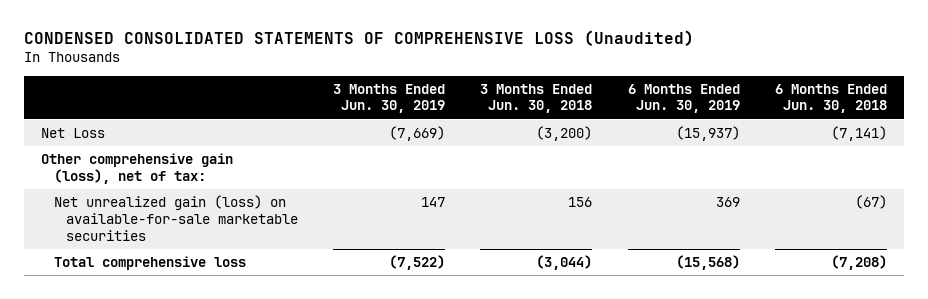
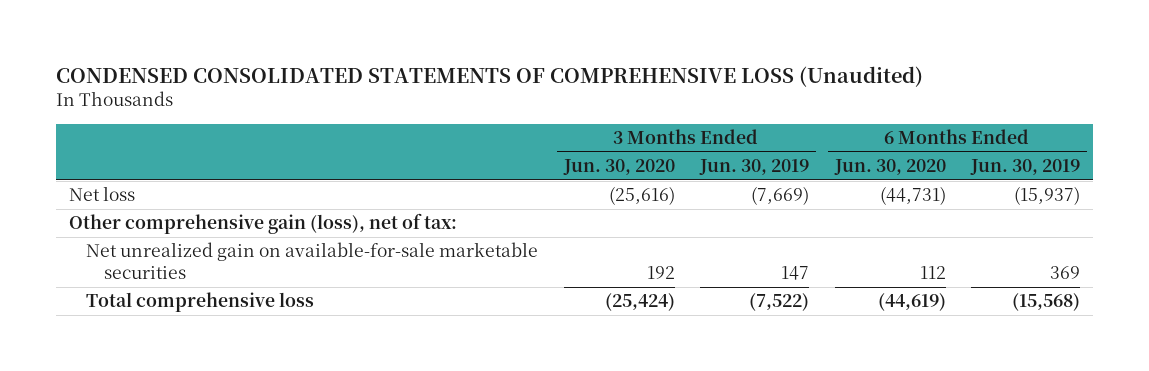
- | 3 Months Ended Jun. 30, 2019 | 3 Months Ended Jun. 30, 2018 | 6 Months Ended Jun. 30, 2019 | 6 Months Ended Jun. 30, 2018
+ | 3 Months Ended Jun. 30, 2020 | 3 Months Ended Jun. 30, 2019 | 6 Months Ended Jun. 30, 2020 | 6 Months Ended Jun. 30, 2019
- Net Loss | (7,669) | (3,200) | (15,937) | (7,141)
+ Net loss | (25,616) | (7,669) | (44,731) | (15,937)
- Net unrealized gain (loss) on available-for-sale marketable securities | 147 | 156 | 369 | (67)
+ Net unrealized gain on available-for-sale marketable securities | 192 | 147 | 112 | 369

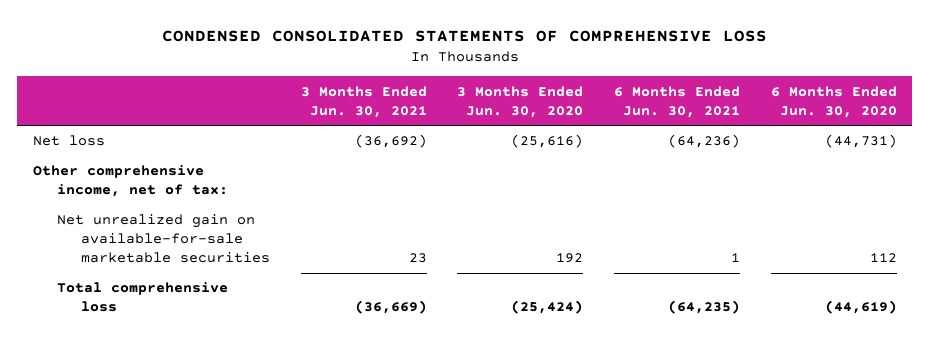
- CONDENSED CONSOLIDATED STATEMENTS OF COMPREHENSIVE LOSS (Unaudited)
+ CONDENSED CONSOLIDATED STATEMENTS OF COMPREHENSIVE LOSS
- | 3 Months Ended Jun. 30, 2020 | 3 Months Ended Jun. 30, 2019 | 6 Months Ended Jun. 30, 2020 | 6 Months Ended Jun. 30, 2019
+ | 3 Months Ended Jun. 30, 2021 | 3 Months Ended Jun. 30, 2020 | 6 Months Ended Jun. 30, 2021 | 6 Months Ended Jun. 30, 2020
- Other comprehensive gain (loss), net of tax:
+ Other comprehensive income, net of tax:

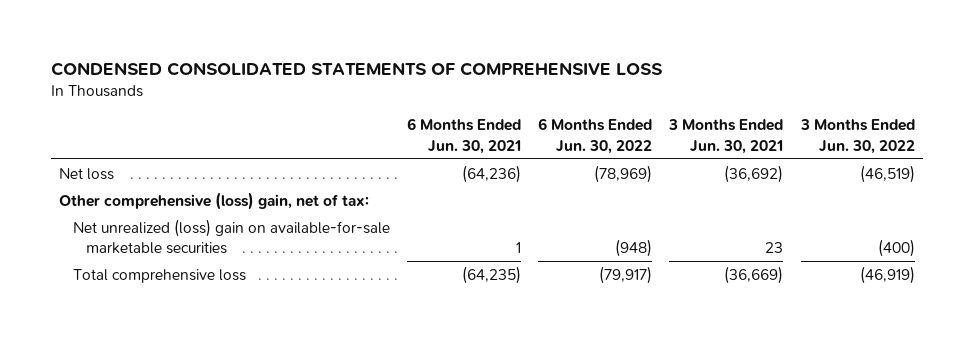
- | 3 Months Ended Jun. 30, 2021 | 3 Months Ended Jun. 30, 2020 | 6 Months Ended Jun. 30, 2021 | 6 Months Ended Jun. 30, 2020
+ | 6 Months Ended Jun. 30, 2021 | 6 Months Ended Jun. 30, 2022 | 3 Months Ended Jun. 30, 2021 | 3 Months Ended Jun. 30, 2022
- Other comprehensive income, net of tax:
- Net unrealized gain on available-for-sale marketable securities | 23 | 192 | 1 | 112
+ Other comprehensive (loss) gain, net of tax:
+ Net unrealized (loss) gain on available-for-sale marketable securities | 1 | (948) | 23 | (400)

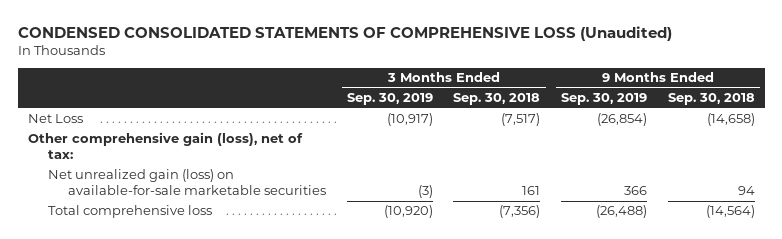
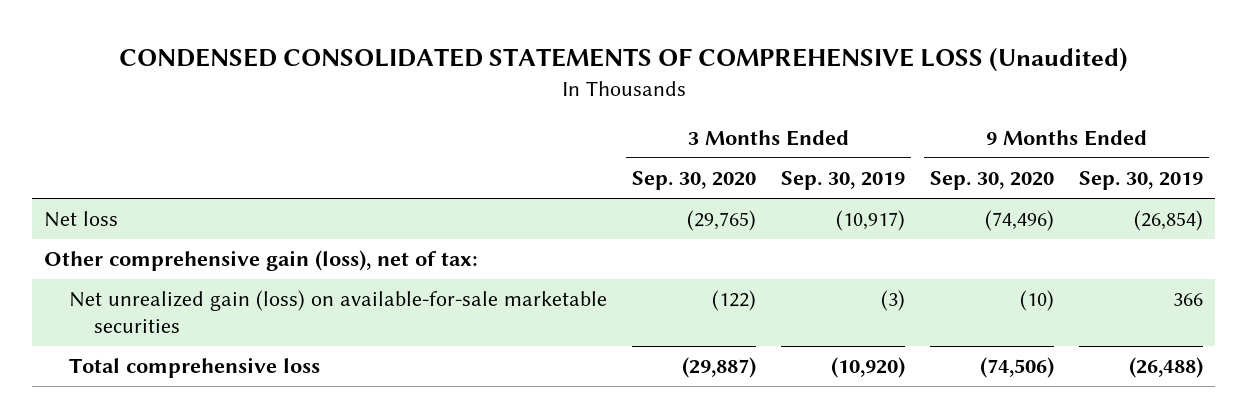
- | 3 Months Ended Sep. 30, 2019 | 3 Months Ended Sep. 30, 2018 | 9 Months Ended Sep. 30, 2019 | 9 Months Ended Sep. 30, 2018
+ | 3 Months Ended Sep. 30, 2020 | 3 Months Ended Sep. 30, 2019 | 9 Months Ended Sep. 30, 2020 | 9 Months Ended Sep. 30, 2019
- Net Loss | (10,917) | (7,517) | (26,854) | (14,658)
+ Net loss | (29,765) | (10,917) | (74,496) | (26,854)

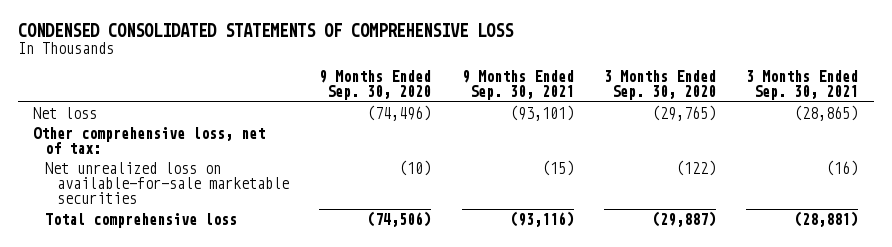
- CONDENSED CONSOLIDATED STATEMENTS OF COMPREHENSIVE LOSS (Unaudited)
+ CONDENSED CONSOLIDATED STATEMENTS OF COMPREHENSIVE LOSS
- | 3 Months Ended Sep. 30, 2020 | 3 Months Ended Sep. 30, 2019 | 9 Months Ended Sep. 30, 2020 | 9 Months Ended Sep. 30, 2019
+ | 9 Months Ended Sep. 30, 2020 | 9 Months Ended Sep. 30, 2021 | 3 Months Ended Sep. 30, 2020 | 3 Months Ended Sep. 30, 2021
- Other comprehensive gain (loss), net of tax:
- Net unrealized gain (loss) on available-for-sale marketable securities | (122) | (3) | (10) | 366
+ Other comprehensive loss, net of tax:
+ Net unrealized loss on available-for-sale marketable securities | (10) | (15) | (122) | (16)

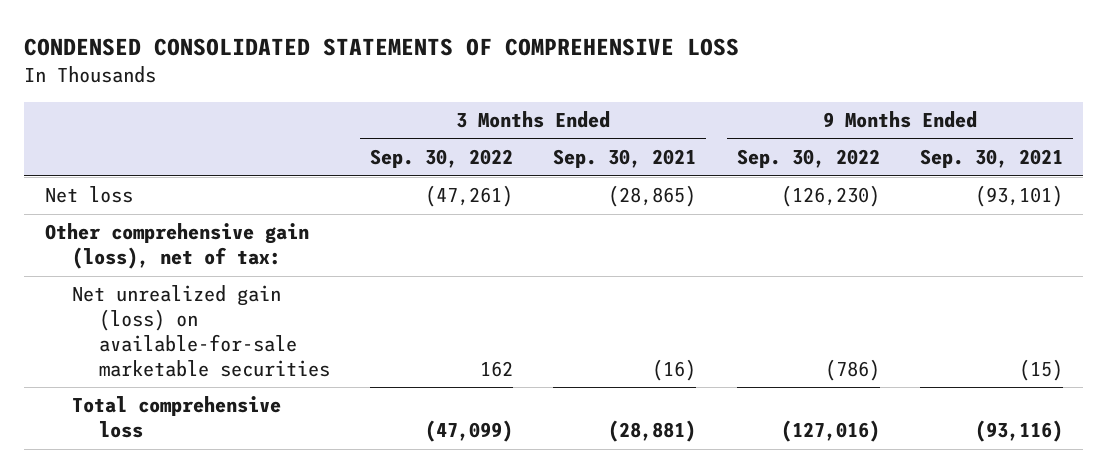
- | 9 Months Ended Sep. 30, 2020 | 9 Months Ended Sep. 30, 2021 | 3 Months Ended Sep. 30, 2020 | 3 Months Ended Sep. 30, 2021
+ | 3 Months Ended Sep. 30, 2022 | 3 Months Ended Sep. 30, 2021 | 9 Months Ended Sep. 30, 2022 | 9 Months Ended Sep. 30, 2021
- Other comprehensive loss, net of tax:
- Net unrealized loss on available-for-sale marketable securities | (10) | (15) | (122) | (16)
+ Other comprehensive gain (loss), net of tax:
+ Net unrealized gain (loss) on available-for-sale marketable securities | 162 | (16) | (786) | (15)

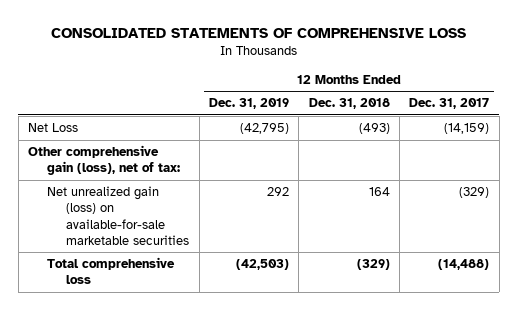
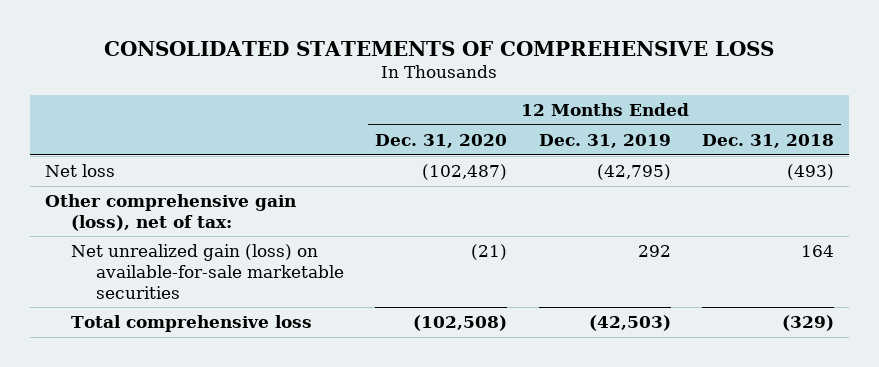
- | 12 Months Ended Dec. 31, 2019 | 12 Months Ended Dec. 31, 2018 | 12 Months Ended Dec. 31, 2017
+ | 12 Months Ended Dec. 31, 2020 | 12 Months Ended Dec. 31, 2019 | 12 Months Ended Dec. 31, 2018
- Net Loss | (42,795) | (493) | (14,159)
+ Net loss | (102,487) | (42,795) | (493)

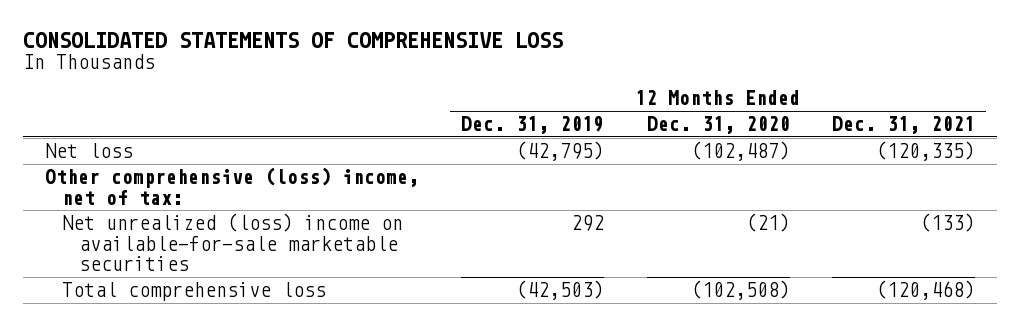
- | 12 Months Ended Dec. 31, 2020 | 12 Months Ended Dec. 31, 2019 | 12 Months Ended Dec. 31, 2018
+ | 12 Months Ended Dec. 31, 2019 | 12 Months Ended Dec. 31, 2020 | 12 Months Ended Dec. 31, 2021
- Other comprehensive gain (loss), net of tax:
- Net unrealized gain (loss) on available-for-sale marketable securities | (21) | 292 | 164
+ Other comprehensive (loss) income, net of tax:
+ Net unrealized (loss) income on available-for-sale marketable securities | 292 | (21) | (133)

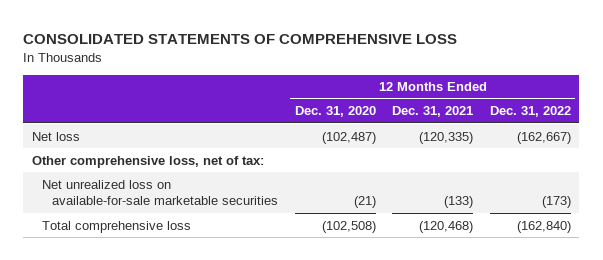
- | 12 Months Ended Dec. 31, 2019 | 12 Months Ended Dec. 31, 2020 | 12 Months Ended Dec. 31, 2021
+ | 12 Months Ended Dec. 31, 2020 | 12 Months Ended Dec. 31, 2021 | 12 Months Ended Dec. 31, 2022
- Other comprehensive (loss) income, net of tax:
- Net unrealized (loss) income on available-for-sale marketable securities | 292 | (21) | (133)
+ Other comprehensive loss, net of tax:
+ Net unrealized loss on available-for-sale marketable securities | (21) | (133) | (173)

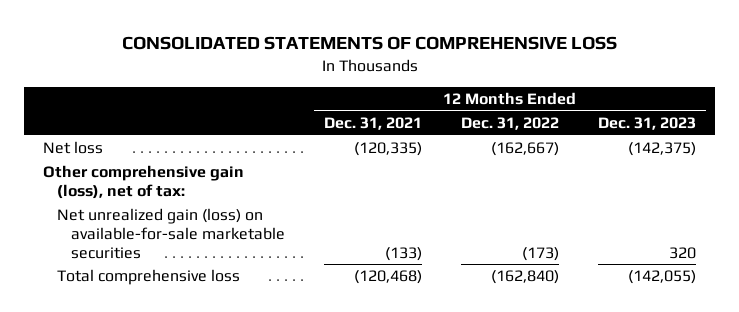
- | 12 Months Ended Dec. 31, 2020 | 12 Months Ended Dec. 31, 2021 | 12 Months Ended Dec. 31, 2022
+ | 12 Months Ended Dec. 31, 2021 | 12 Months Ended Dec. 31, 2022 | 12 Months Ended Dec. 31, 2023
- Other comprehensive loss, net of tax:
- Net unrealized loss on available-for-sale marketable securities | (21) | (133) | (173)
+ Other comprehensive gain (loss), net of tax:
+ Net unrealized gain (loss) on available-for-sale marketable securities | (133) | (173) | 320

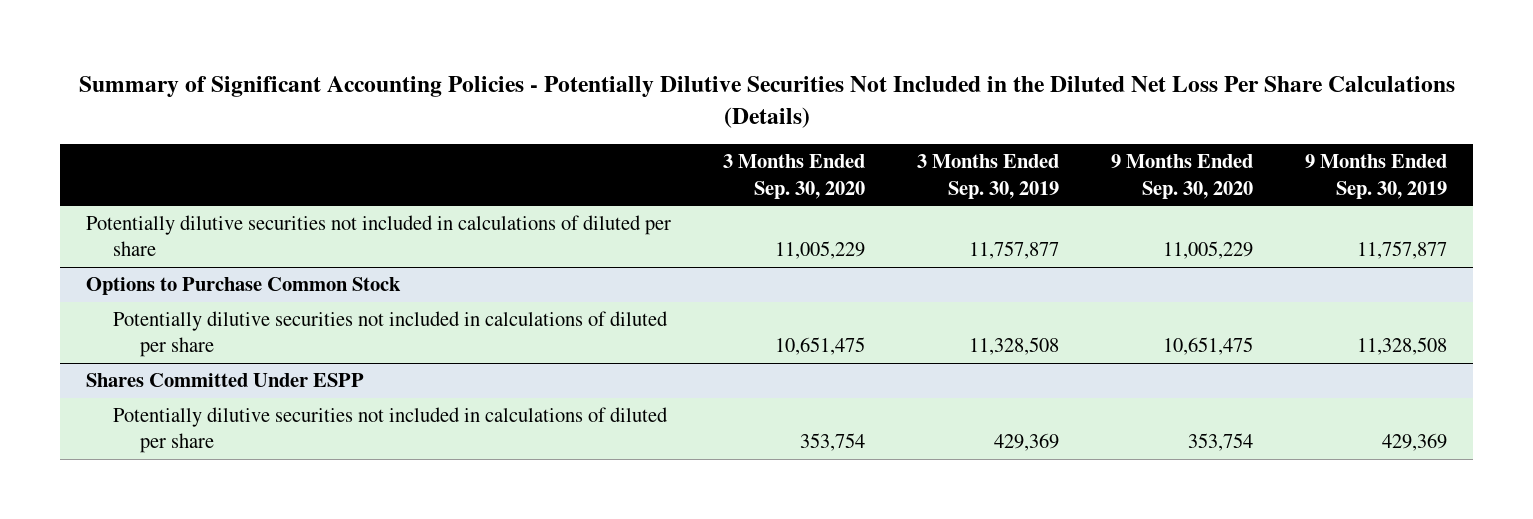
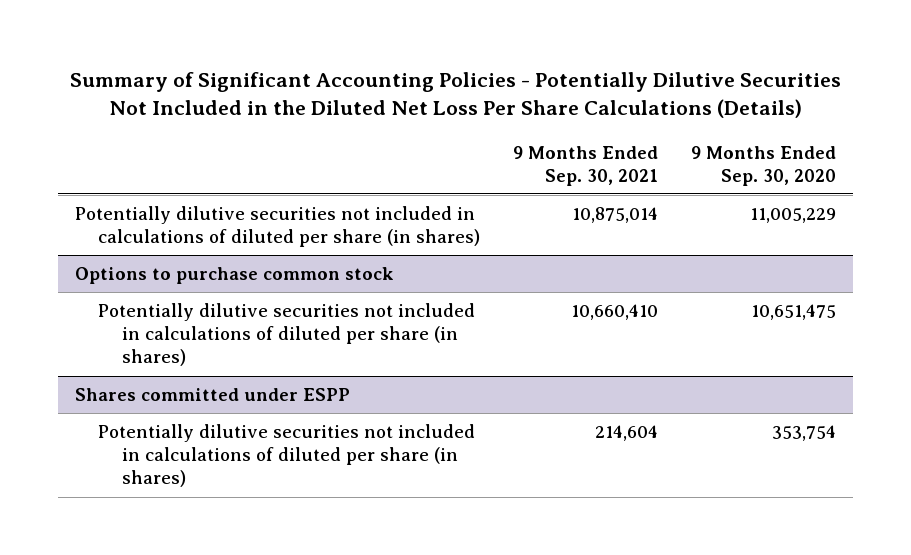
- | 3 Months Ended Sep. 30, 2020 | 3 Months Ended Sep. 30, 2019 | 9 Months Ended Sep. 30, 2020 | 9 Months Ended Sep. 30, 2019
+ | 9 Months Ended Sep. 30, 2021 | 9 Months Ended Sep. 30, 2020
- Potentially dilutive securities not included in calculations of diluted per share | 11,005,229 | 11,757,877 | 11,005,229 | 11,757,877
- Options to Purchase Common Stock
- Potentially dilutive securities not included in calculations of diluted per share | 10,651,475 | 11,328,508 | 10,651,475 | 11,328,508
- Shares Committed Under ESPP
- Potentially dilutive securities not included in calculations of diluted per share | 353,754 | 429,369 | 353,754 | 429,369
+ Potentially dilutive securities not included in calculations of diluted per share (in shares) | 10,875,014 | 11,005,229
+ Options to purchase common stock
+ Potentially dilutive securities not included in calculations of diluted per share (in shares) | 10,660,410 | 10,651,475
+ Shares committed under ESPP
+ Potentially dilutive securities not included in calculations of diluted per share (in shares) | 214,604 | 353,754

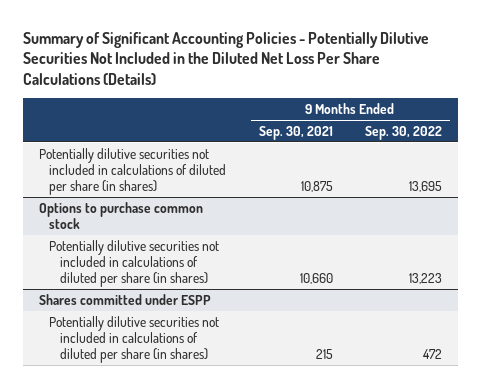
- | 9 Months Ended Sep. 30, 2021 | 9 Months Ended Sep. 30, 2020
+ | 9 Months Ended Sep. 30, 2021 | 9 Months Ended Sep. 30, 2022
- Potentially dilutive securities not included in calculations of diluted per share (in shares) | 10,875,014 | 11,005,229
+ Potentially dilutive securities not included in calculations of diluted per share (in shares) | 10,875 | 13,695
@ Options to purchase common stock
- Potentially dilutive securities not included in calculations of diluted per share (in shares) | 10,660,410 | 10,651,475
+ Potentially dilutive securities not included in calculations of diluted per share (in shares) | 10,660 | 13,223
@ Shares committed under ESPP
- Potentially dilutive securities not included in calculations of diluted per share (in shares) | 214,604 | 353,754
+ Potentially dilutive securities not included in calculations of diluted per share (in shares) | 215 | 472

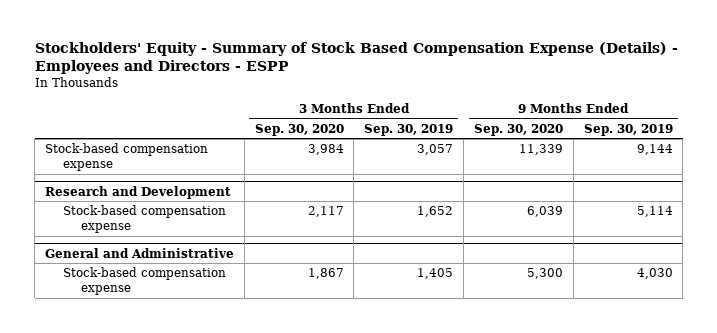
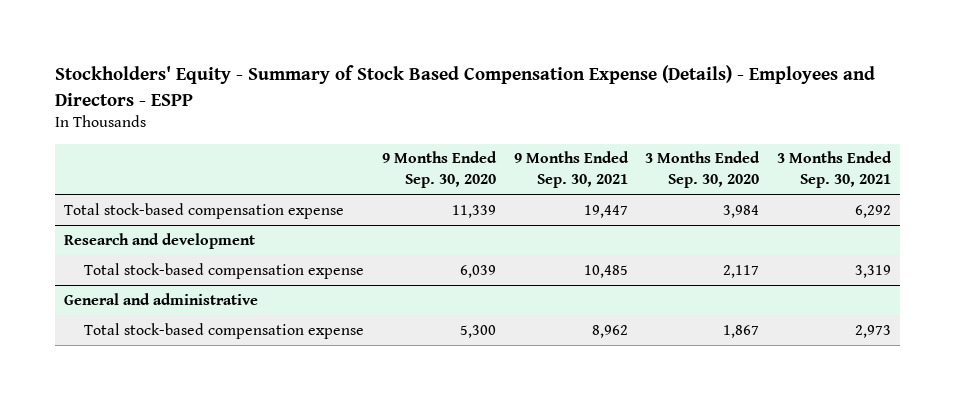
- | 3 Months Ended Sep. 30, 2020 | 3 Months Ended Sep. 30, 2019 | 9 Months Ended Sep. 30, 2020 | 9 Months Ended Sep. 30, 2019
+ | 9 Months Ended Sep. 30, 2020 | 9 Months Ended Sep. 30, 2021 | 3 Months Ended Sep. 30, 2020 | 3 Months Ended Sep. 30, 2021
- Stock-based compensation expense | 3,984 | 3,057 | 11,339 | 9,144
- Research and Development
- Stock-based compensation expense | 2,117 | 1,652 | 6,039 | 5,114
- General and Administrative
- Stock-based compensation expense | 1,867 | 1,405 | 5,300 | 4,030
+ Total stock-based compensation expense | 11,339 | 19,447 | 3,984 | 6,292
+ Research and development
+ Total stock-based compensation expense | 6,039 | 10,485 | 2,117 | 3,319
+ General and administrative
+ Total stock-based compensation expense | 5,300 | 8,962 | 1,867 | 2,973

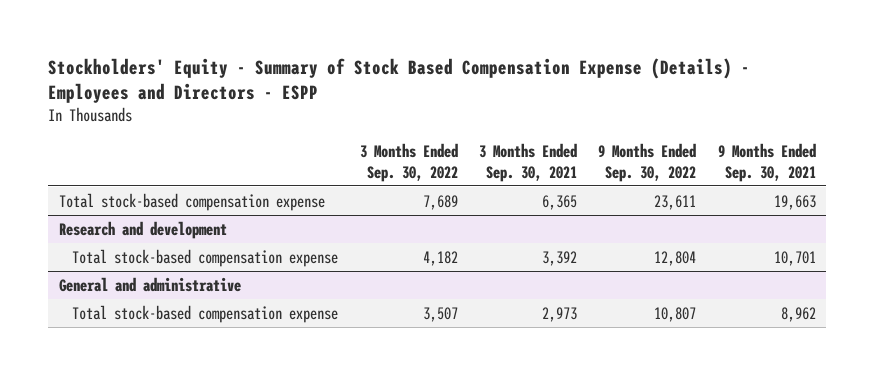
- | 9 Months Ended Sep. 30, 2020 | 9 Months Ended Sep. 30, 2021 | 3 Months Ended Sep. 30, 2020 | 3 Months Ended Sep. 30, 2021
+ | 3 Months Ended Sep. 30, 2022 | 3 Months Ended Sep. 30, 2021 | 9 Months Ended Sep. 30, 2022 | 9 Months Ended Sep. 30, 2021
- Total stock-based compensation expense | 11,339 | 19,447 | 3,984 | 6,292
+ Total stock-based compensation expense | 7,689 | 6,365 | 23,611 | 19,663
@ Research and development
- Total stock-based compensation expense | 6,039 | 10,485 | 2,117 | 3,319
+ Total stock-based compensation expense | 4,182 | 3,392 | 12,804 | 10,701

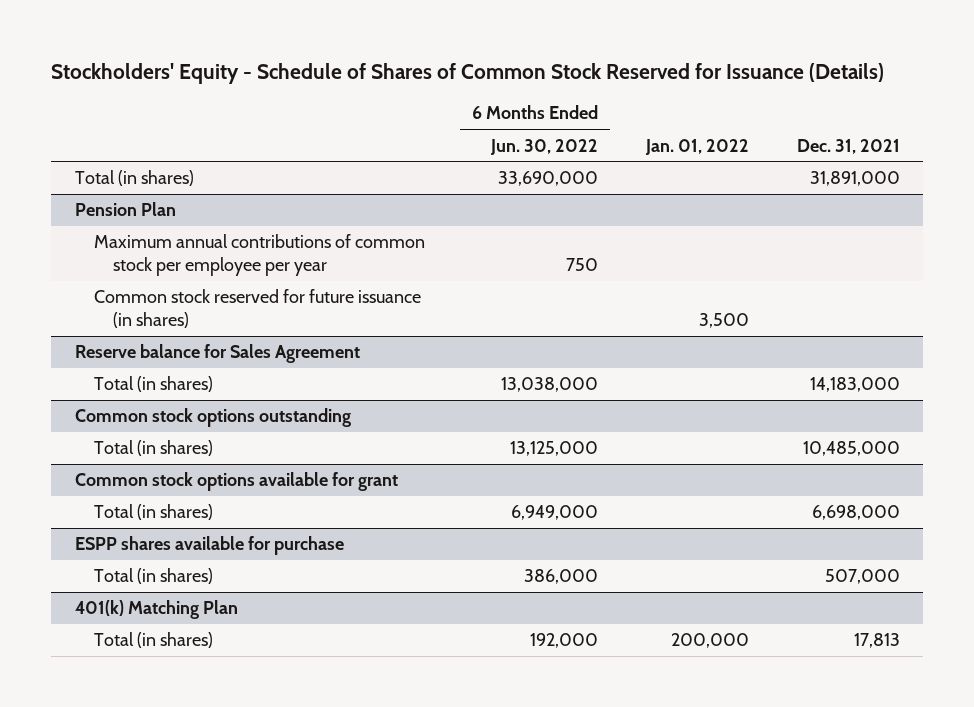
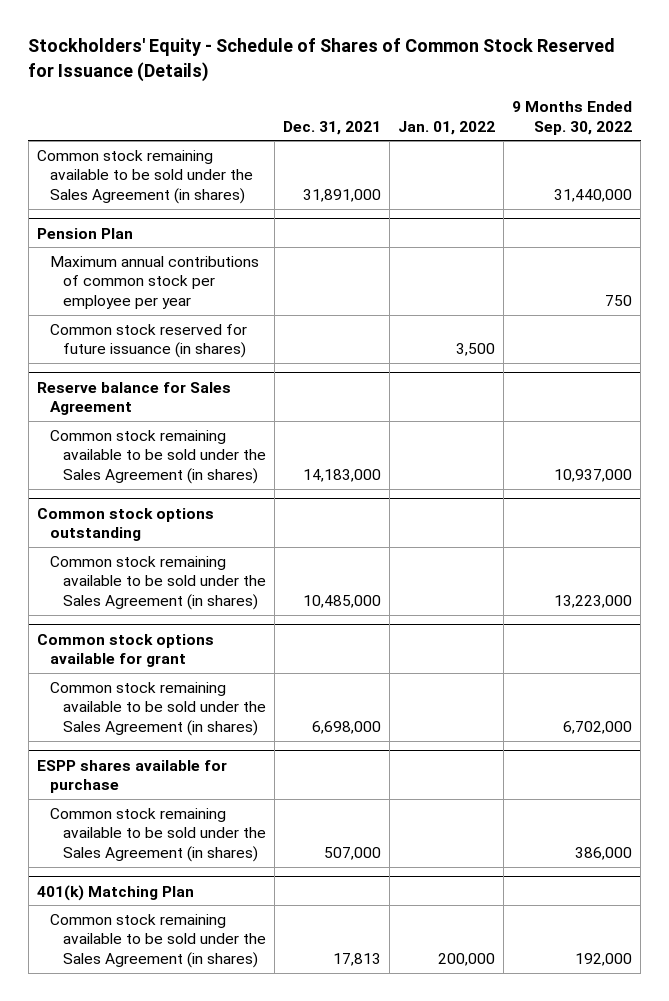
- | 6 Months Ended Jun. 30, 2022 | Jan. 01, 2022 | Dec. 31, 2021
+ | Dec. 31, 2021 | Jan. 01, 2022 | 9 Months Ended Sep. 30, 2022
- Total (in shares) | 33,690,000 | | 31,891,000
+ Common stock remaining available to be sold under the Sales Agreement (in shares) | 31,891,000 | | 31,440,000
@ Reserve balance for Sales Agreement
- Total (in shares) | 13,038,000 | | 14,183,000
+ Common stock remaining available to be sold under the Sales Agreement (in shares) | 14,183,000 | | 10,937,000
@ Common stock options outstanding
- Total (in shares) | 13,125,000 | | 10,485,000
+ Common stock remaining available to be sold under the Sales Agreement (in shares) | 10,485,000 | | 13,223,000
@ Common stock options available for grant
- Total (in shares) | 6,949,000 | | 6,698,000
+ Common stock remaining available to be sold under the Sales Agreement (in shares) | 6,698,000 | | 6,702,000
@ ESPP shares available for purchase
- Total (in shares) | 386,000 | | 507,000
+ Common stock remaining available to be sold under the Sales Agreement (in shares) | 507,000 | | 386,000
@ 401(k) Matching Plan
- Total (in shares) | 192,000 | 200,000 | 17,813
+ Common stock remaining available to be sold under the Sales Agreement (in shares) | 17,813 | 200,000 | 192,000

